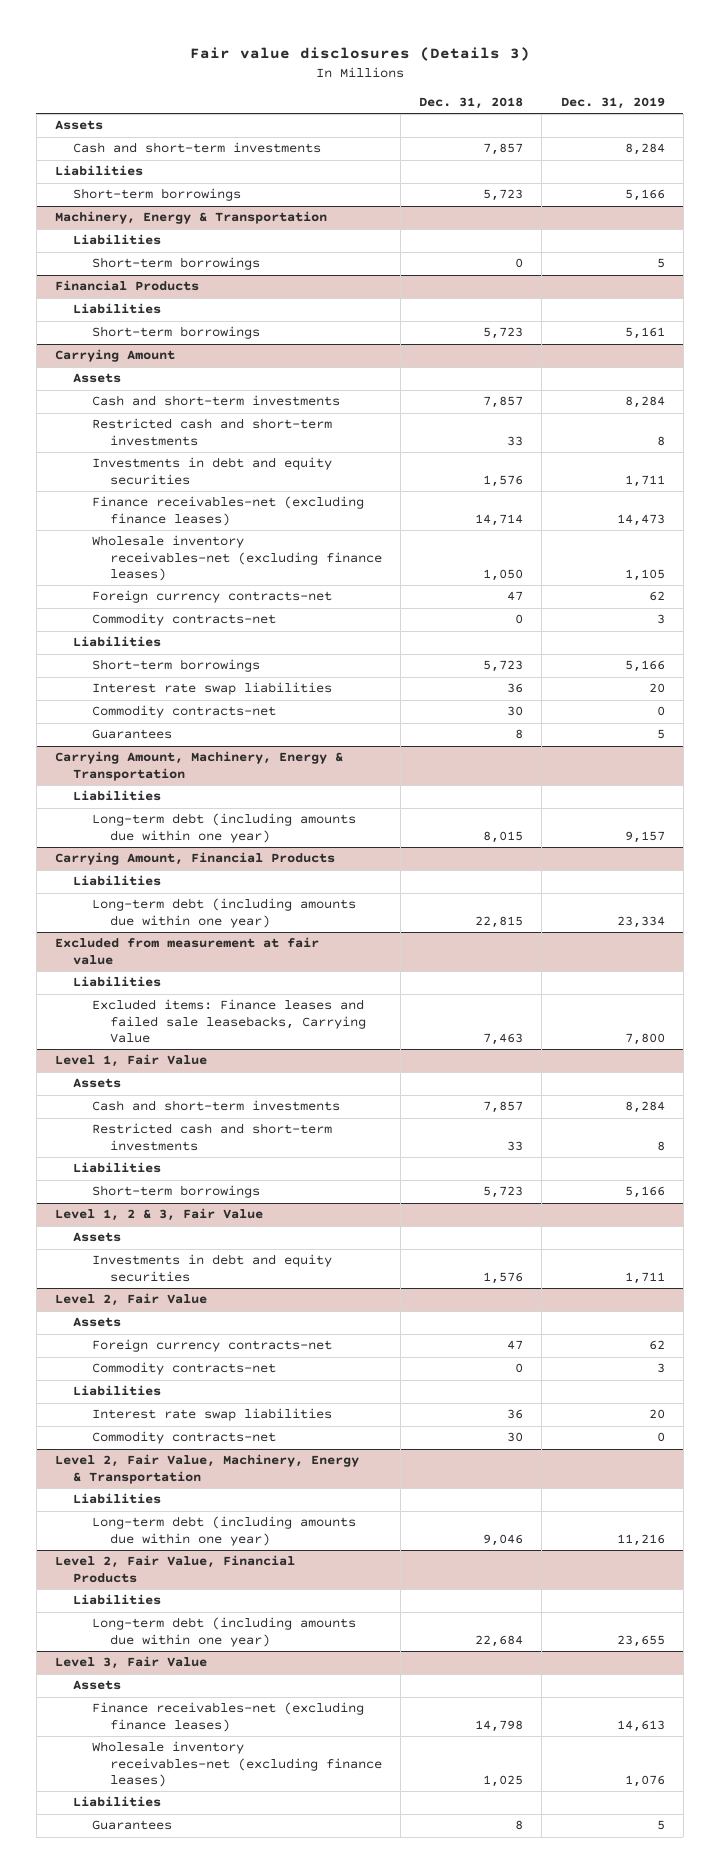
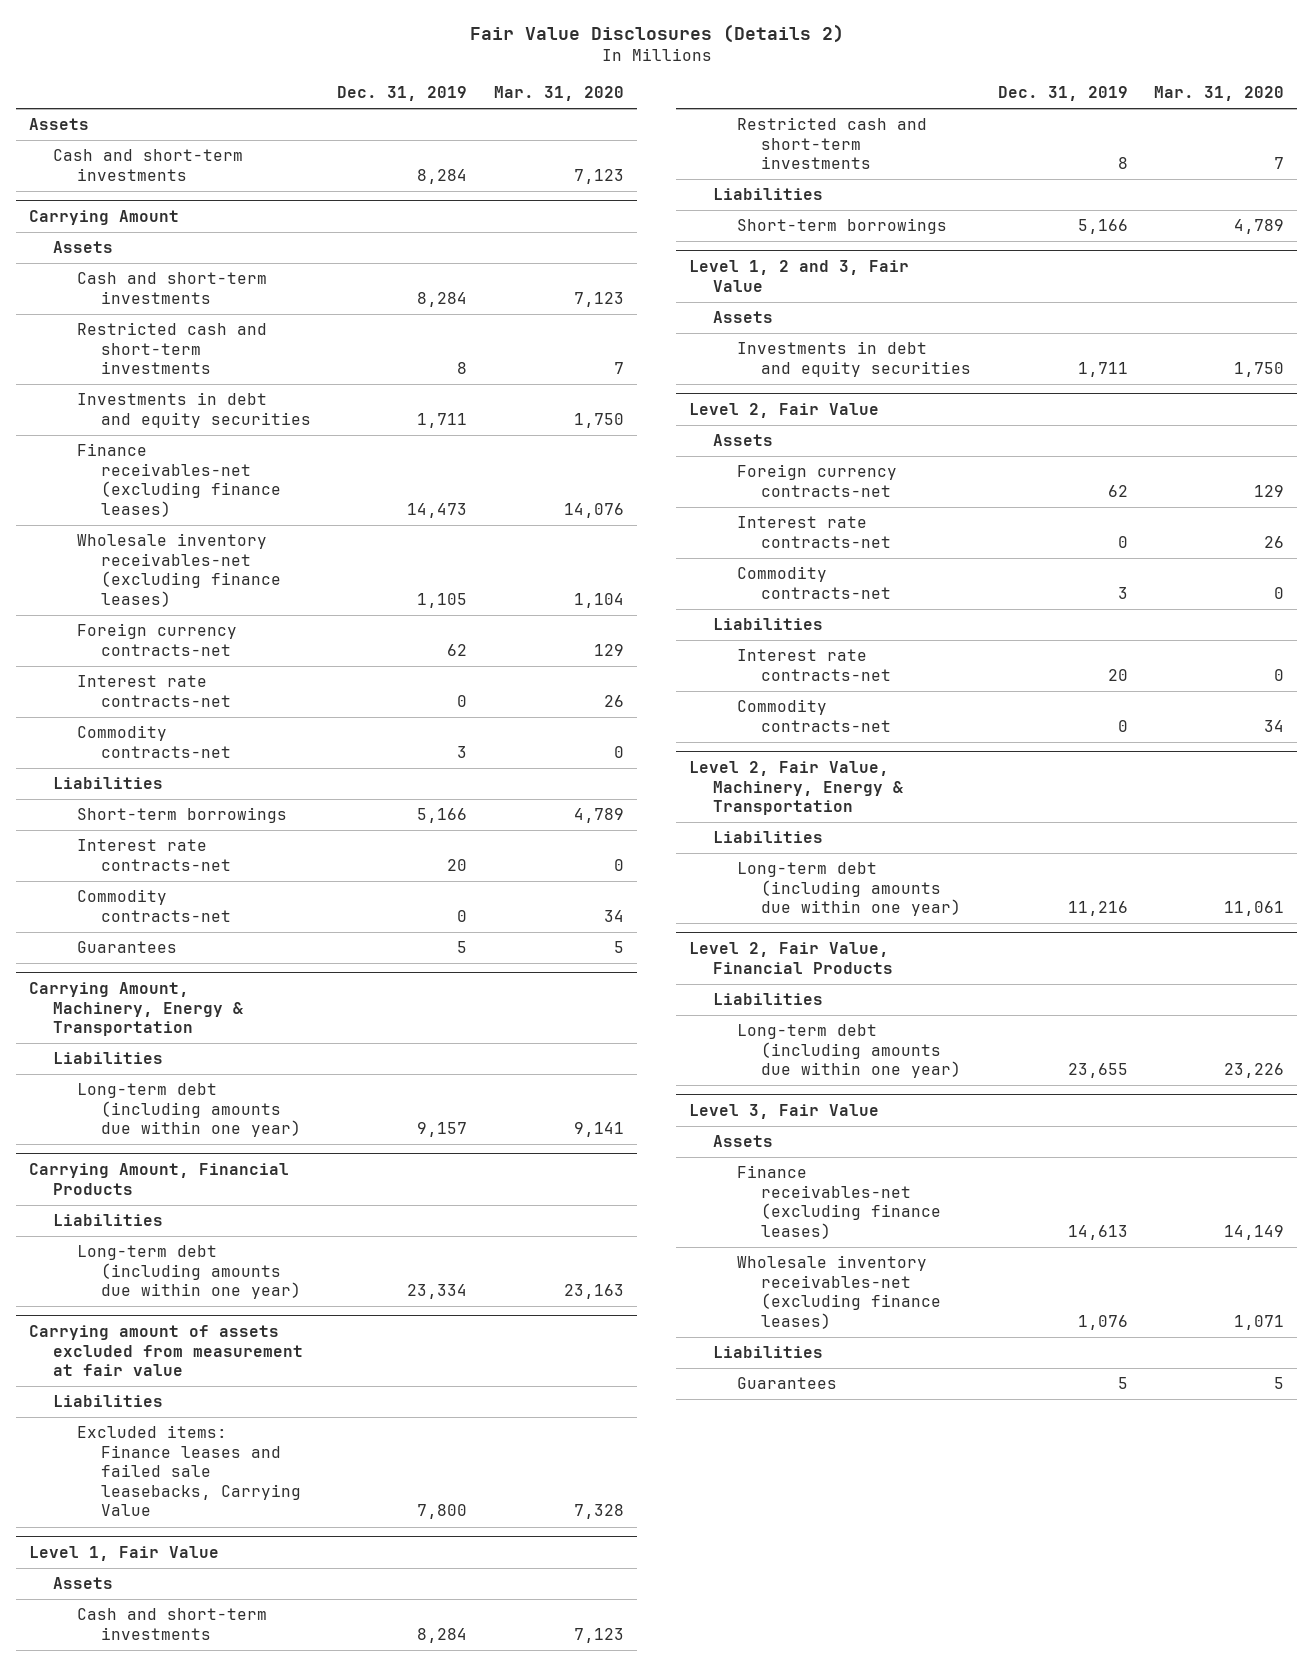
- Fair value disclosures (Details 3)
+ Fair Value Disclosures (Details 2)
- | Dec. 31, 2018 | Dec. 31, 2019
+ | Dec. 31, 2019 | Mar. 31, 2020
- Liabilities
- Short-term borrowings | 5,723 | 5,166
- Machinery, Energy & Transportation
- Liabilities
- Short-term borrowings | 0 | 5
- Financial Products
- Liabilities
- Short-term borrowings | 5,723 | 5,161
@ Carrying Amount
+ Interest rate contracts-net | 0 | 26
- Interest rate swap liabilities | 36 | 20
+ Interest rate contracts-net | 20 | 0
- Excluded from measurement at fair value
+ Carrying amount of assets excluded from measurement at fair value
- Level 1, 2 & 3, Fair Value
+ Level 1, 2 and 3, Fair Value
@ Level 2, Fair Value
+ Interest rate contracts-net | 0 | 26
- Interest rate swap liabilities | 36 | 20
+ Interest rate contracts-net | 20 | 0

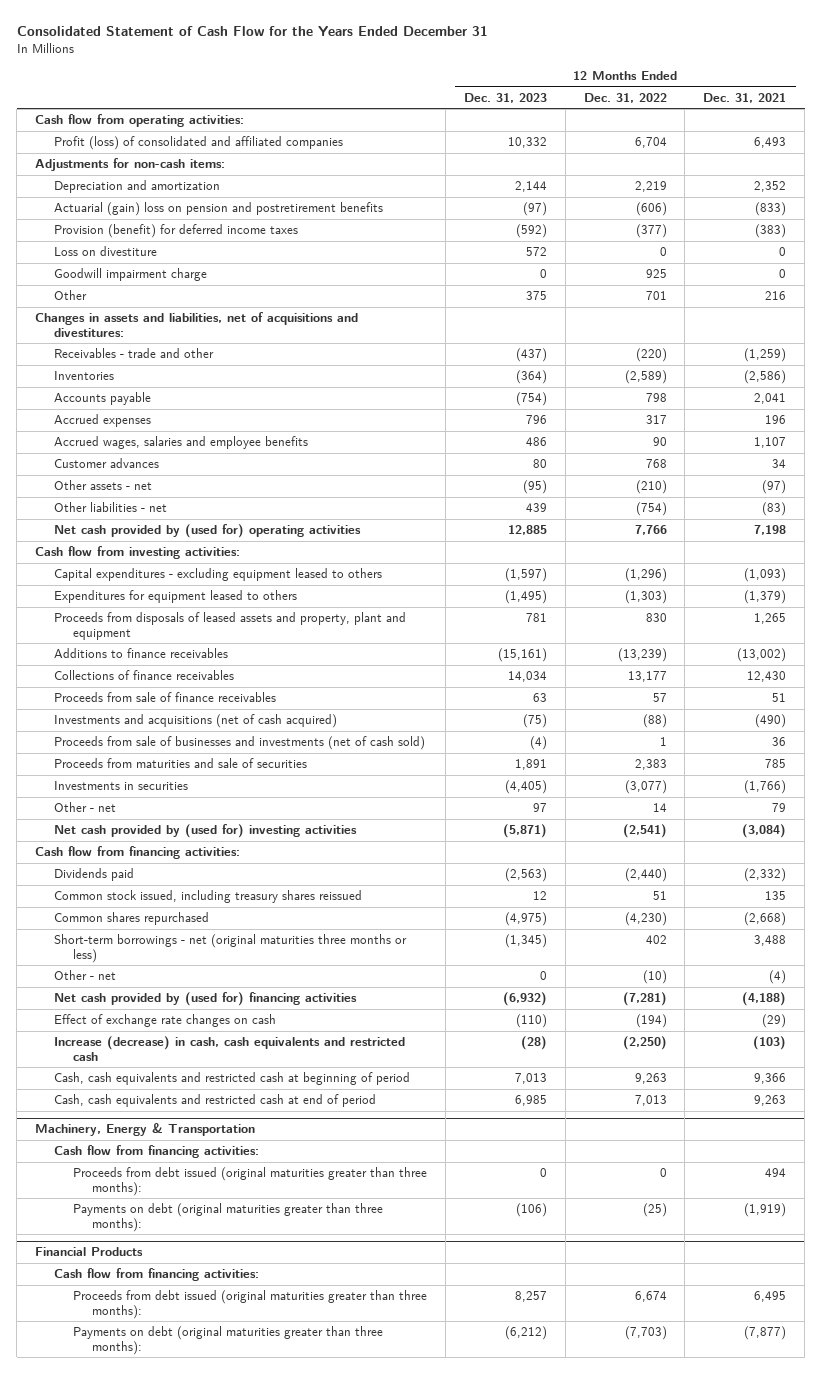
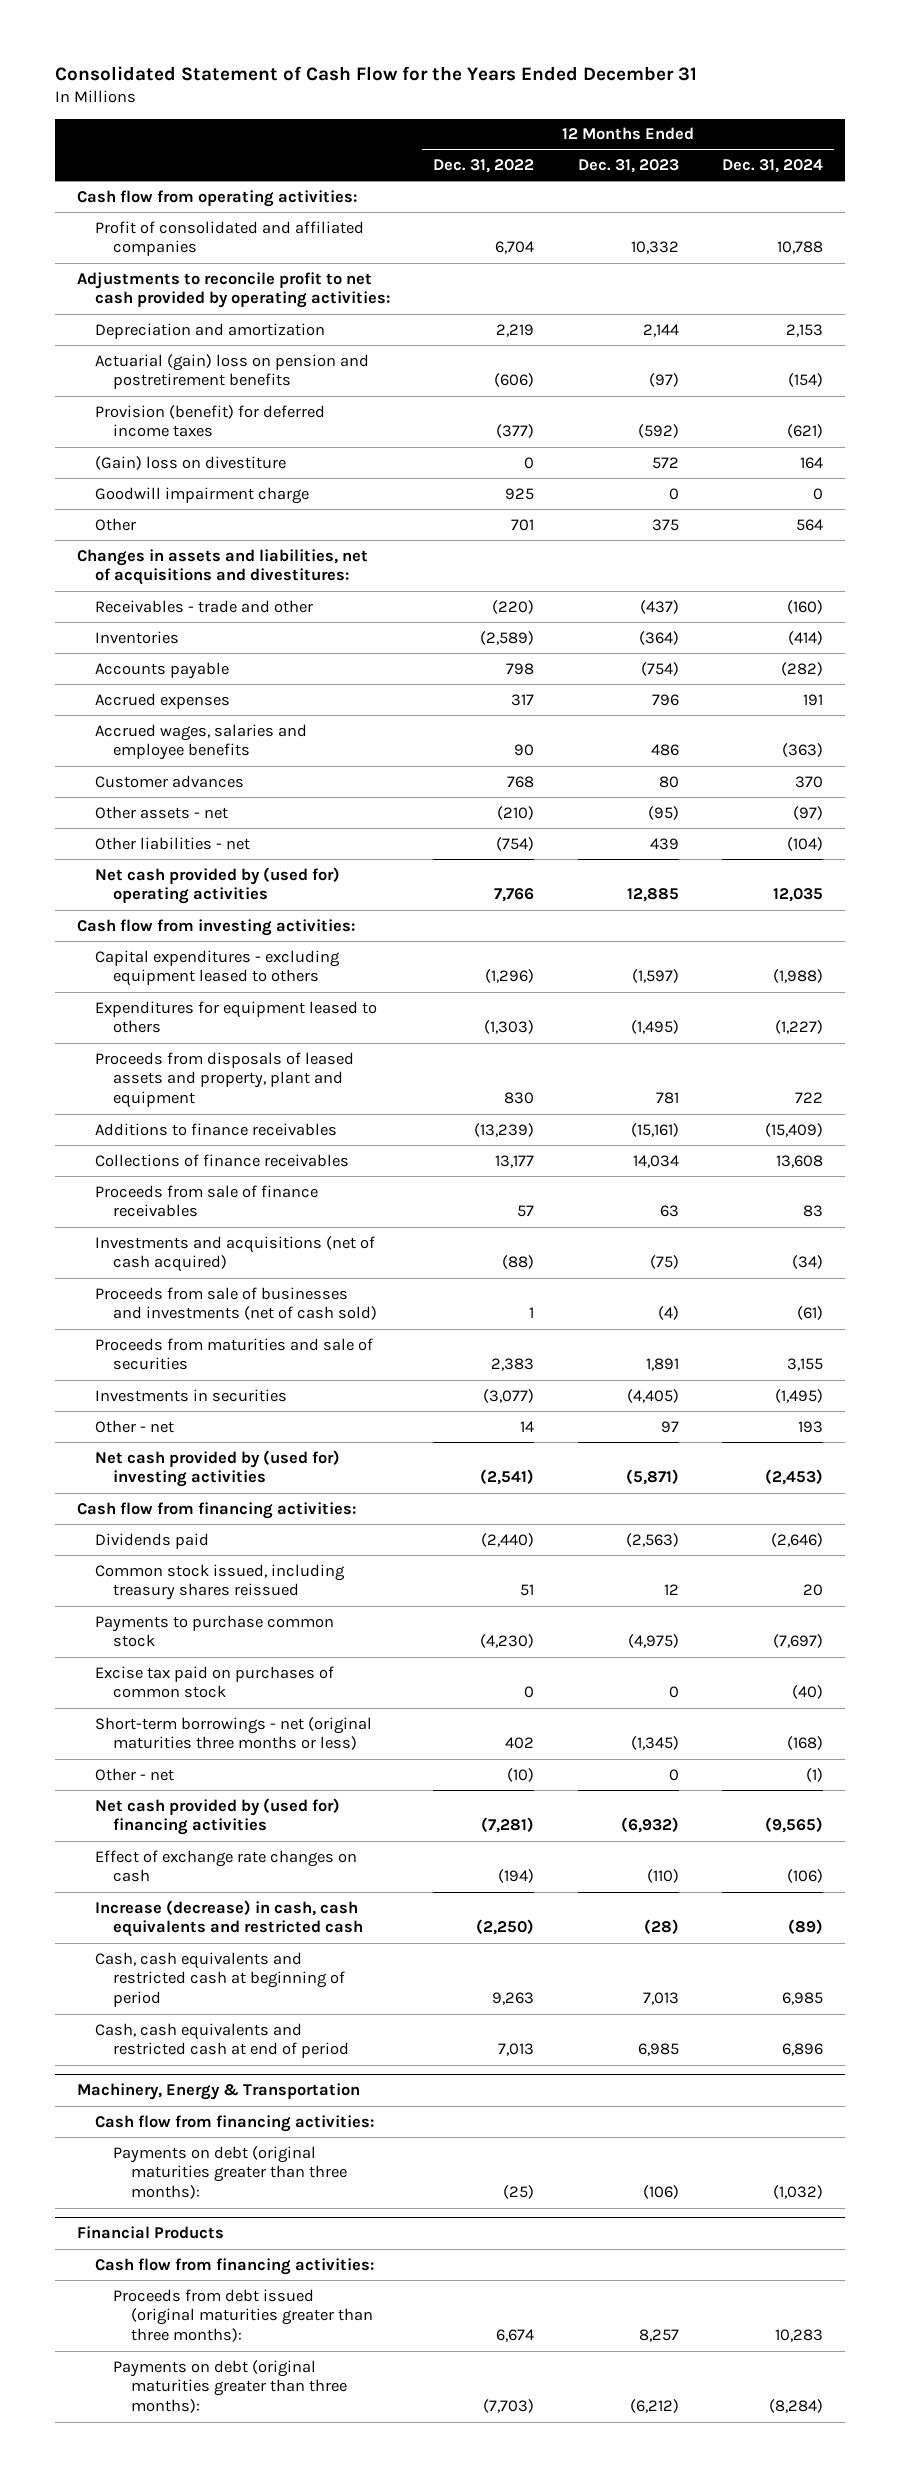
- | 12 Months Ended Dec. 31, 2023 | 12 Months Ended Dec. 31, 2022 | 12 Months Ended Dec. 31, 2021
+ | 12 Months Ended Dec. 31, 2022 | 12 Months Ended Dec. 31, 2023 | 12 Months Ended Dec. 31, 2024
- Profit (loss) of consolidated and affiliated companies | 10,332 | 6,704 | 6,493
- Adjustments for non-cash items:
+ Profit of consolidated and affiliated companies | 6,704 | 10,332 | 10,788
+ Adjustments to reconcile profit to net cash provided by operating activities:
- Loss on divestiture | 572 | 0 | 0
+ (Gain) loss on divestiture | 0 | 572 | 164
- Common shares repurchased | (4,975) | (4,230) | (2,668)
+ Payments to purchase common stock | (4,230) | (4,975) | (7,697)
+ Excise tax paid on purchases of common stock | 0 | 0 | (40)
@ Machinery, Energy & Transportation
- Proceeds from debt issued (original maturities greater than three months): | 0 | 0 | 494

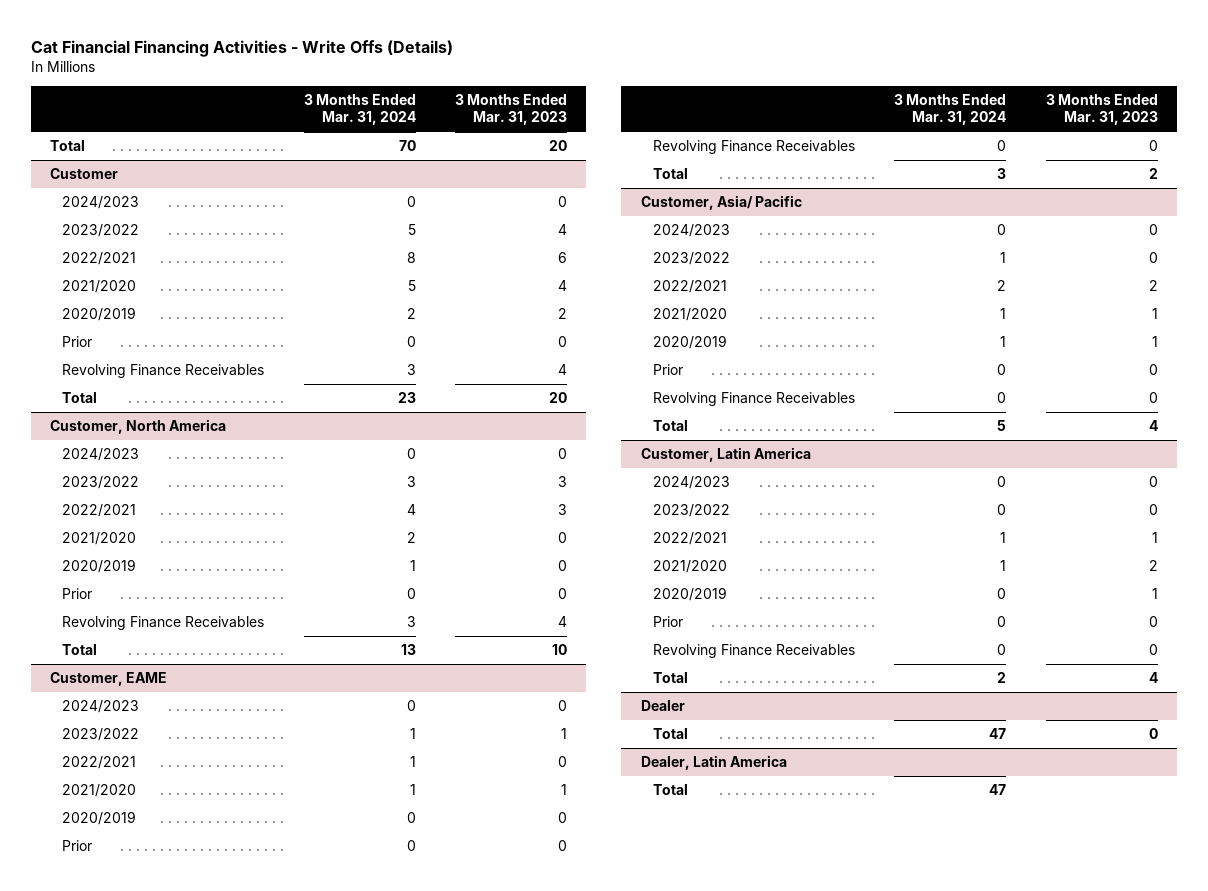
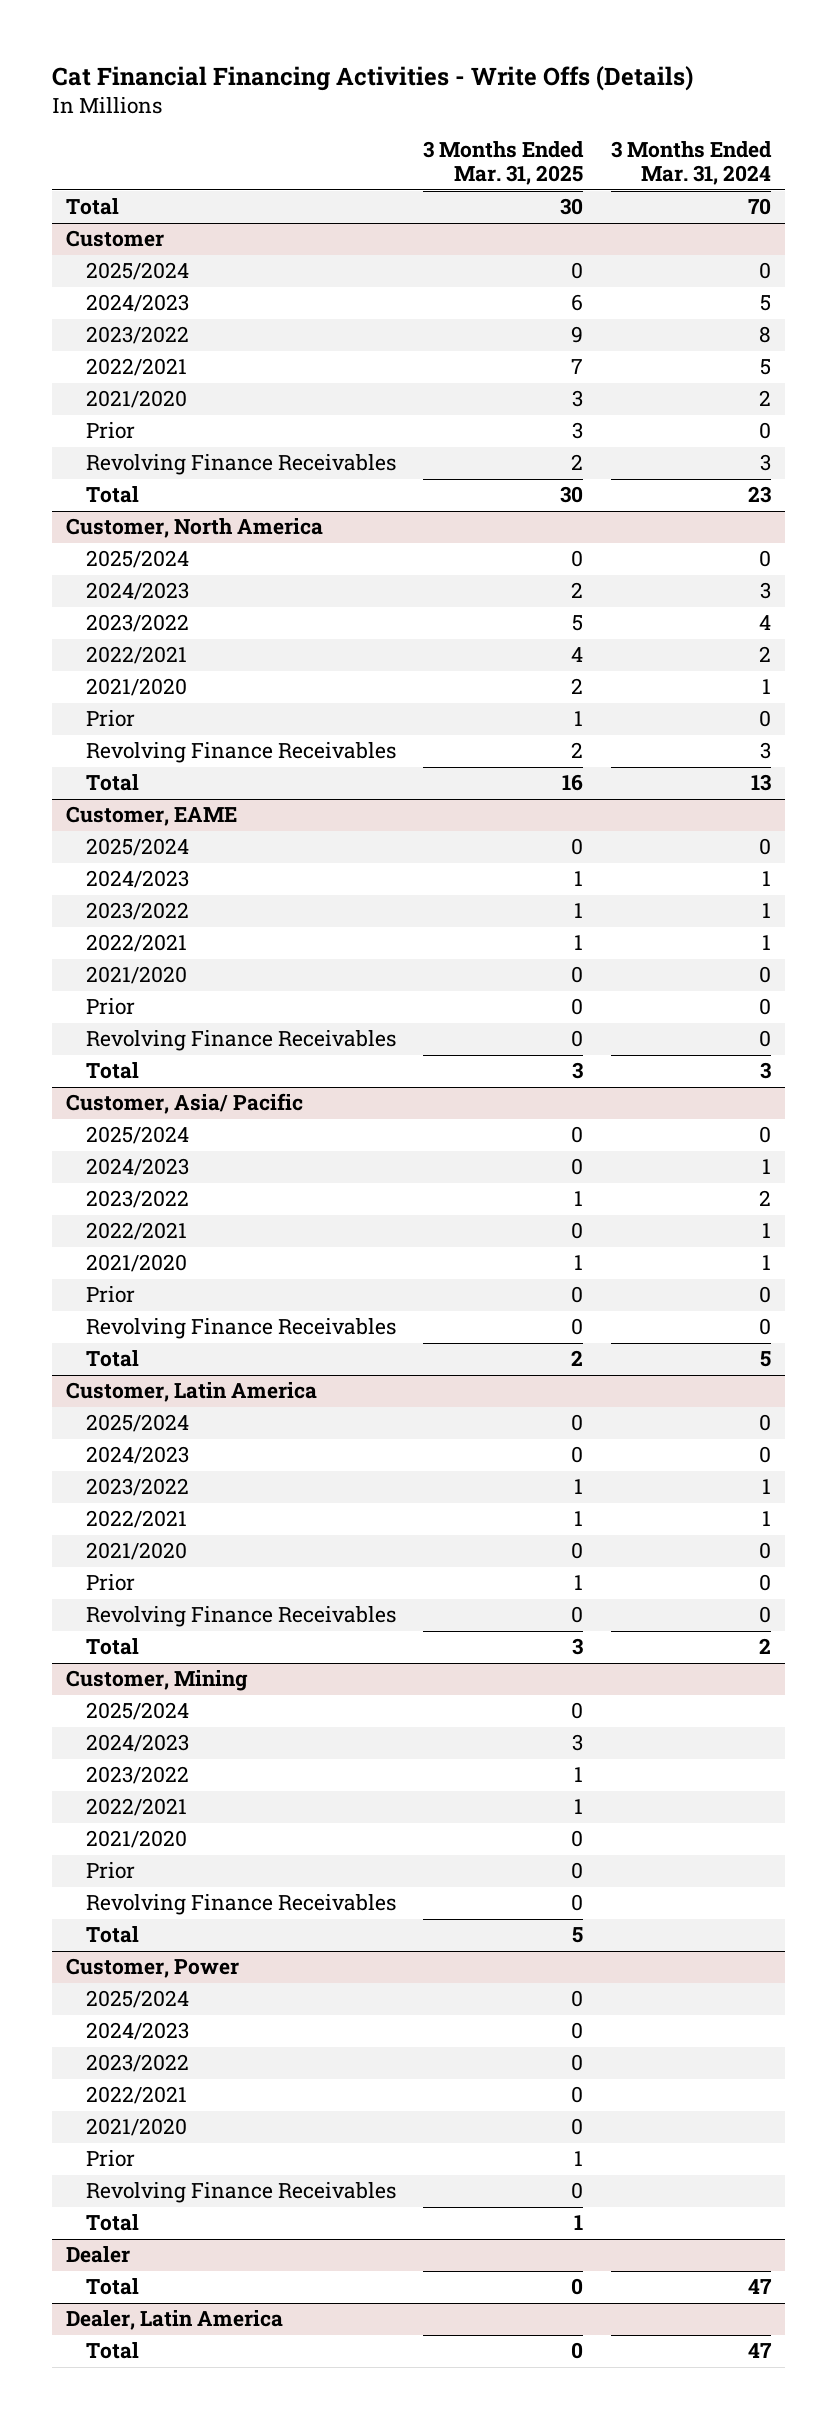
- | 3 Months Ended Mar. 31, 2024 | 3 Months Ended Mar. 31, 2023
+ | 3 Months Ended Mar. 31, 2025 | 3 Months Ended Mar. 31, 2024
@ Customer
- 2024/2023 | 0 | 0
- 2023/2022 | 5 | 4
- 2022/2021 | 8 | 6
- 2021/2020 | 5 | 4
- 2020/2019 | 2 | 2
+ 2025/2024 | 0 | 0
+ 2024/2023 | 6 | 5
+ 2023/2022 | 9 | 8
+ 2022/2021 | 7 | 5
+ 2021/2020 | 3 | 2
@ Customer, North America
- 2024/2023 | 0 | 0
- 2023/2022 | 3 | 3
- 2022/2021 | 4 | 3
- 2021/2020 | 2 | 0
- 2020/2019 | 1 | 0
+ 2025/2024 | 0 | 0
+ 2024/2023 | 2 | 3
+ 2023/2022 | 5 | 4
+ 2022/2021 | 4 | 2
+ 2021/2020 | 2 | 1
@ Customer, EAME
- 2024/2023 | 0 | 0
+ 2025/2024 | 0 | 0
+ 2024/2023 | 1 | 1
- 2021/2020 | 1 | 1
- 2020/2019 | 0 | 0
+ 2021/2020 | 0 | 0
@ Customer, Asia/ Pacific
- 2024/2023 | 0 | 0
- 2023/2022 | 1 | 0
- 2022/2021 | 2 | 2
+ 2025/2024 | 0 | 0
+ 2024/2023 | 0 | 1
+ 2023/2022 | 1 | 2
+ 2022/2021 | 0 | 1
- 2020/2019 | 1 | 1
@ Customer, Latin America
+ 2025/2024 | 0 | 0
- 2023/2022 | 0 | 0
+ 2023/2022 | 1 | 1
- 2021/2020 | 1 | 2
- 2020/2019 | 0 | 1
+ 2021/2020 | 0 | 0
+ Customer, Mining
+ 2025/2024 | 0 |
+ 2024/2023 | 3 |
+ 2023/2022 | 1 |
+ 2022/2021 | 1 |
+ 2021/2020 | 0 |
+ Prior | 0 |
+ Revolving Finance Receivables | 0 |
+ Total | 5 |
+ Customer, Power
+ 2025/2024 | 0 |
+ 2024/2023 | 0 |
+ 2023/2022 | 0 |
+ 2022/2021 | 0 |
+ 2021/2020 | 0 |
+ Prior | 1 |
+ Revolving Finance Receivables | 0 |
+ Total | 1 |

